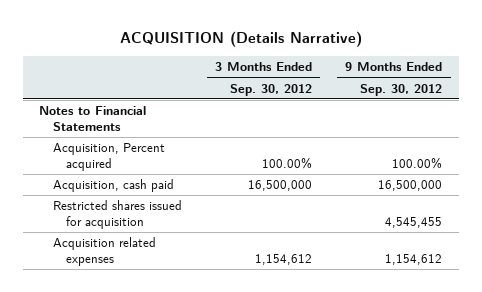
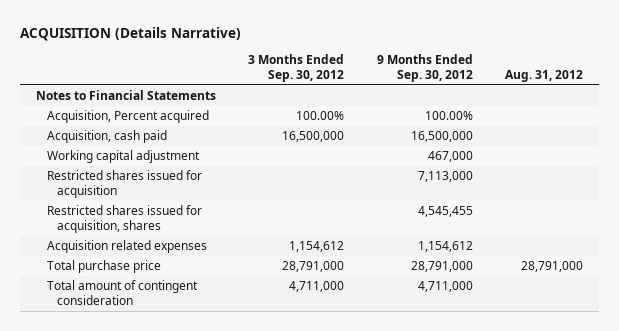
- | 3 Months Ended Sep. 30, 2012 | 9 Months Ended Sep. 30, 2012
+ | 3 Months Ended Sep. 30, 2012 | 9 Months Ended Sep. 30, 2012 | Aug. 31, 2012
- Restricted shares issued for acquisition | | 4,545,455
+ Working capital adjustment | | 467,000 |
+ Restricted shares issued for acquisition | | 7,113,000 |
+ Restricted shares issued for acquisition, shares | | 4,545,455 |
+ Total purchase price | 28,791,000 | 28,791,000 | 28,791,000
+ Total amount of contingent consideration | 4,711,000 | 4,711,000 |

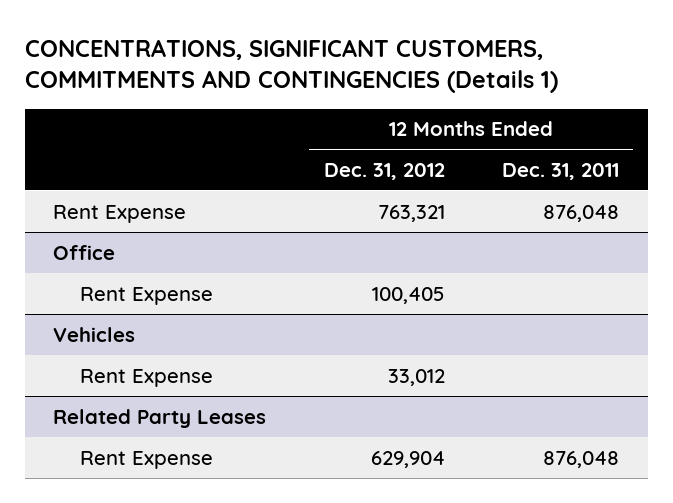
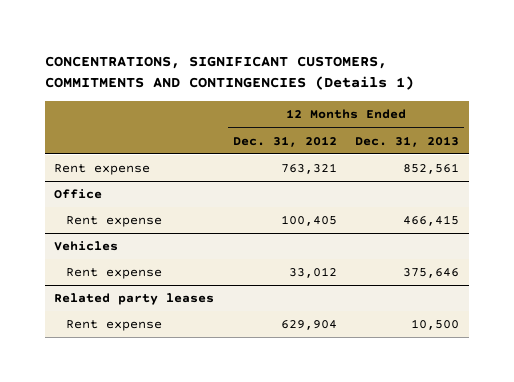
- | 12 Months Ended Dec. 31, 2012 | 12 Months Ended Dec. 31, 2011
+ | 12 Months Ended Dec. 31, 2012 | 12 Months Ended Dec. 31, 2013
- Rent Expense | 763,321 | 876,048
+ Rent expense | 763,321 | 852,561
@ Office
- Rent Expense | 100,405 |
+ Rent expense | 100,405 | 466,415
@ Vehicles
- Rent Expense | 33,012 |
- Related Party Leases
- Rent Expense | 629,904 | 876,048
@ Vehicles
+ Rent expense | 33,012 | 375,646
+ Related party leases
+ Rent expense | 629,904 | 10,500

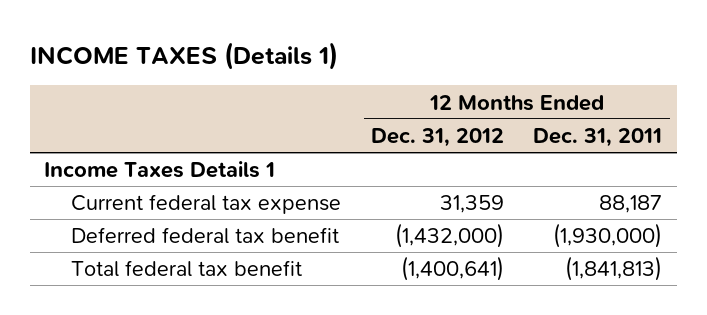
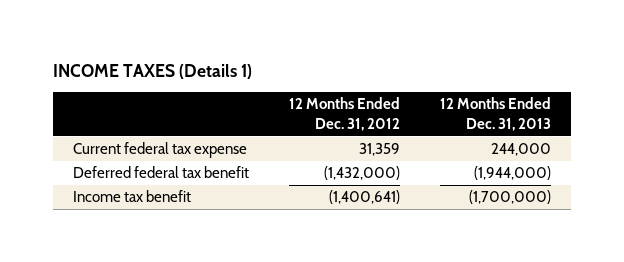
- | 12 Months Ended Dec. 31, 2012 | 12 Months Ended Dec. 31, 2011
+ | 12 Months Ended Dec. 31, 2012 | 12 Months Ended Dec. 31, 2013
- Income Taxes Details 1
- Total federal tax benefit | (1,400,641) | (1,841,813)
+ Income tax benefit | (1,400,641) | (1,700,000)

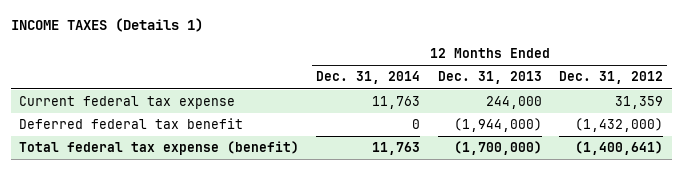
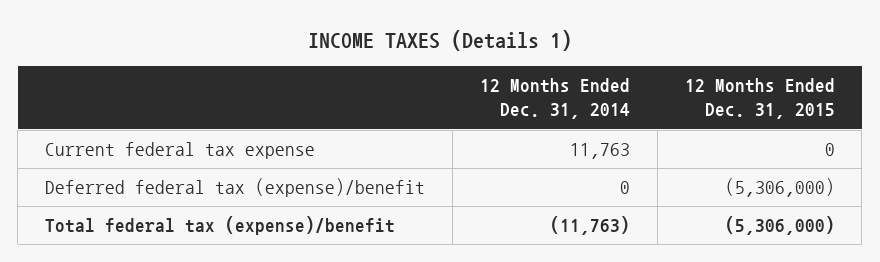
- | 12 Months Ended Dec. 31, 2014 | 12 Months Ended Dec. 31, 2013 | 12 Months Ended Dec. 31, 2012
+ | 12 Months Ended Dec. 31, 2014 | 12 Months Ended Dec. 31, 2015
- Deferred federal tax benefit | 0 | (1,944,000) | (1,432,000)
- Total federal tax expense (benefit) | 11,763 | (1,700,000) | (1,400,641)
+ Deferred federal tax (expense)/benefit | 0 | (5,306,000)
+ Total federal tax (expense)/benefit | (11,763) | (5,306,000)

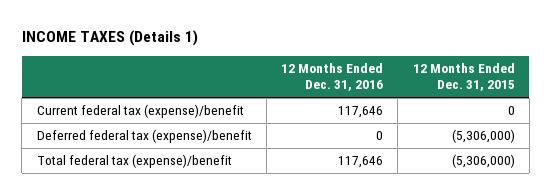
- | 12 Months Ended Dec. 31, 2014 | 12 Months Ended Dec. 31, 2015
+ | 12 Months Ended Dec. 31, 2016 | 12 Months Ended Dec. 31, 2015
- Current federal tax expense | 11,763 | 0
+ Current federal tax (expense)/benefit | 117,646 | 0

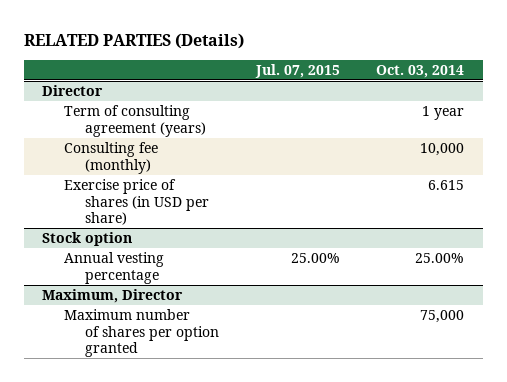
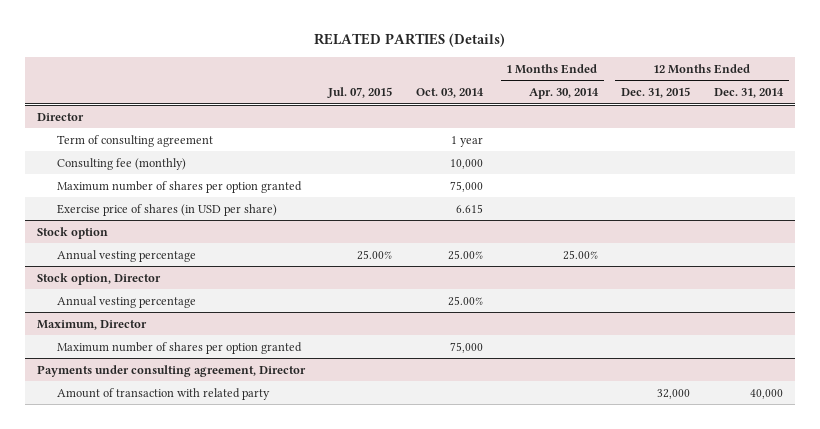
- | Jul. 07, 2015 | Oct. 03, 2014
+ | Jul. 07, 2015 | Oct. 03, 2014 | 1 Months Ended Apr. 30, 2014 | 12 Months Ended Dec. 31, 2015 | 12 Months Ended Dec. 31, 2014
@ Director
- Term of consulting agreement (years) | | 1 year
+ Term of consulting agreement | | 1 year | | |
+ Maximum number of shares per option granted | | 75,000 | | |
+ Stock option, Director
+ Annual vesting percentage | | 25.00% | | |
+ Payments under consulting agreement, Director
+ Amount of transaction with related party | | | | 32,000 | 40,000

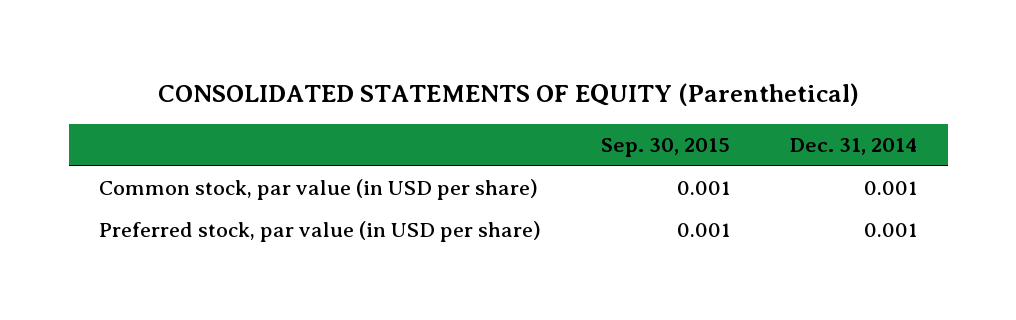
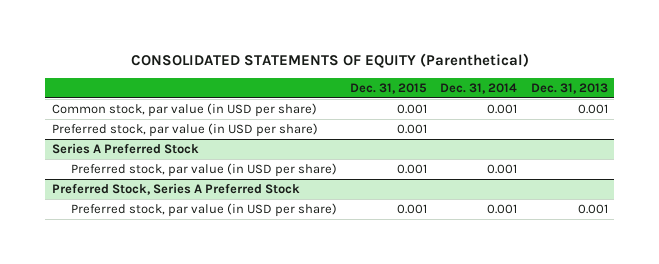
- | Sep. 30, 2015 | Dec. 31, 2014
+ | Dec. 31, 2015 | Dec. 31, 2014 | Dec. 31, 2013
+ Preferred stock, par value (in USD per share) | 0.001 | |
+ Series A Preferred Stock
+ Preferred Stock, Series A Preferred Stock
+ Preferred stock, par value (in USD per share) | 0.001 | 0.001 | 0.001

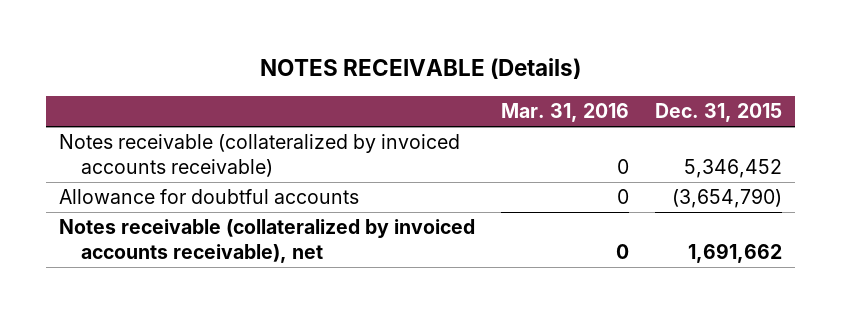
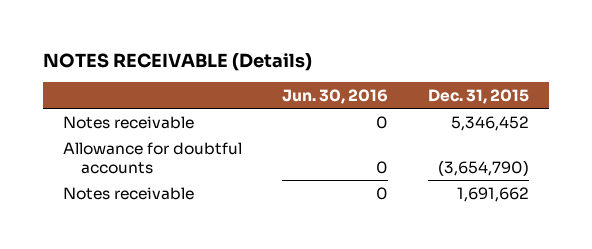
- | Mar. 31, 2016 | Dec. 31, 2015
+ | Jun. 30, 2016 | Dec. 31, 2015
- Notes receivable (collateralized by invoiced accounts receivable) | 0 | 5,346,452
+ Notes receivable | 0 | 5,346,452
- Notes receivable (collateralized by invoiced accounts receivable), net | 0 | 1,691,662
+ Notes receivable | 0 | 1,691,662

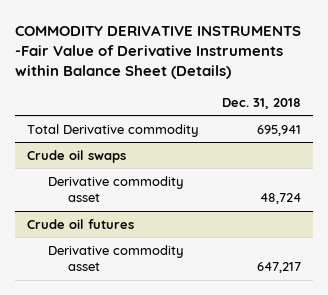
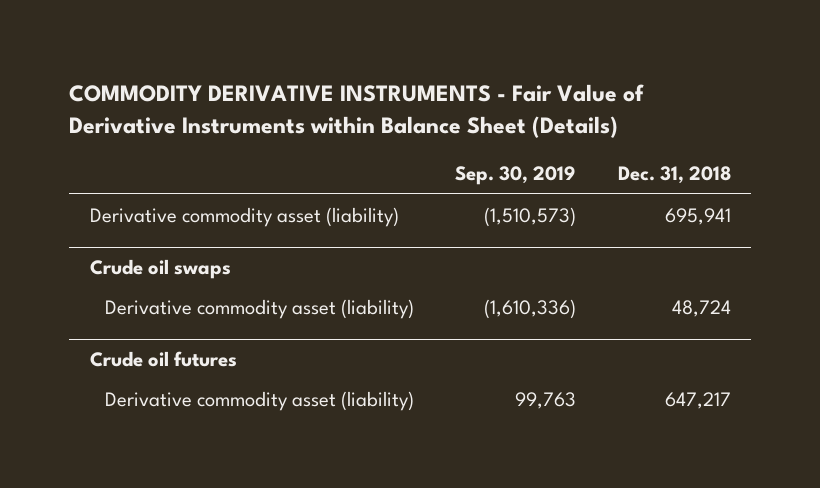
- COMMODITY DERIVATIVE INSTRUMENTS -Fair Value of Derivative Instruments within Balance Sheet (Details)
+ COMMODITY DERIVATIVE INSTRUMENTS - Fair Value of Derivative Instruments within Balance Sheet (Details)
- | Dec. 31, 2018
+ | Sep. 30, 2019 | Dec. 31, 2018
- Total Derivative commodity | 695,941
+ Derivative commodity asset (liability) | (1,510,573) | 695,941
@ Crude oil swaps
- Derivative commodity asset | 48,724
+ Derivative commodity asset (liability) | (1,610,336) | 48,724
@ Crude oil futures
- Derivative commodity asset | 647,217
+ Derivative commodity asset (liability) | 99,763 | 647,217

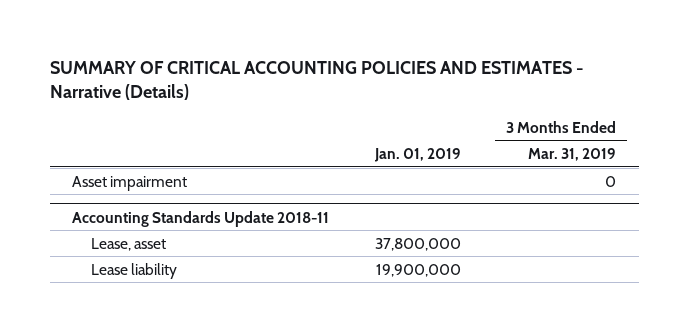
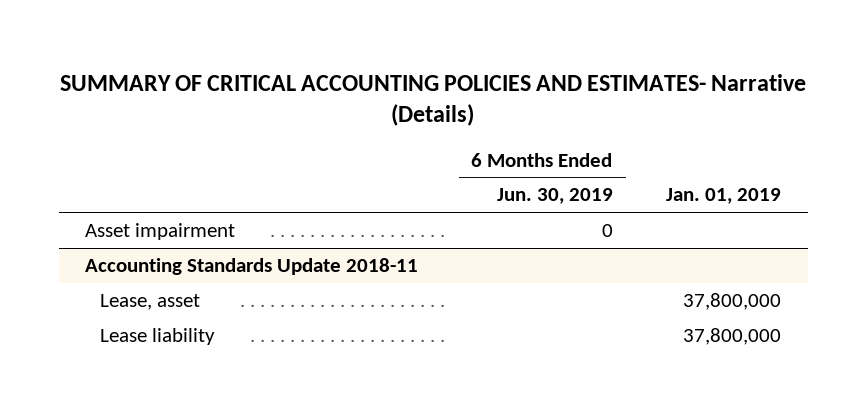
- SUMMARY OF CRITICAL ACCOUNTING POLICIES AND ESTIMATES - Narrative (Details)
+ SUMMARY OF CRITICAL ACCOUNTING POLICIES AND ESTIMATES- Narrative (Details)
- | Jan. 01, 2019 | 3 Months Ended Mar. 31, 2019
+ | 6 Months Ended Jun. 30, 2019 | Jan. 01, 2019
@ Accounting Standards Update 2018-11
- Lease liability | 19,900,000 |
+ Lease liability | | 37,800,000

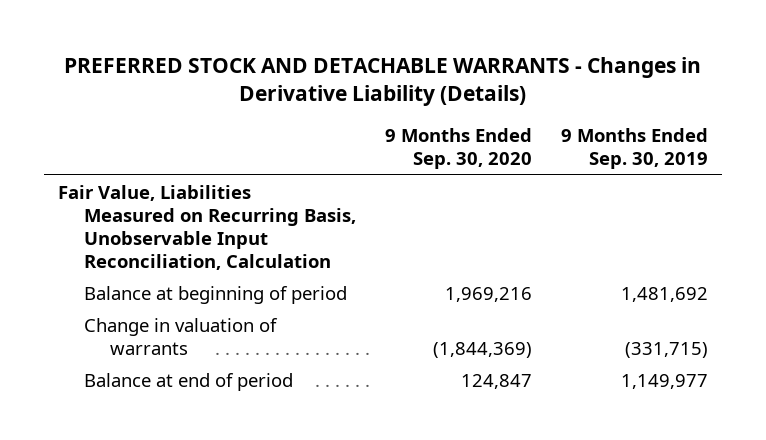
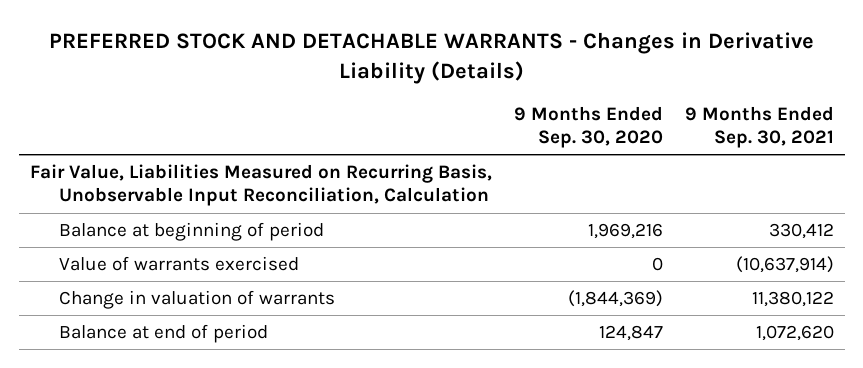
- | 9 Months Ended Sep. 30, 2020 | 9 Months Ended Sep. 30, 2019
+ | 9 Months Ended Sep. 30, 2020 | 9 Months Ended Sep. 30, 2021
+ Value of warrants exercised | 0 | (10,637,914)

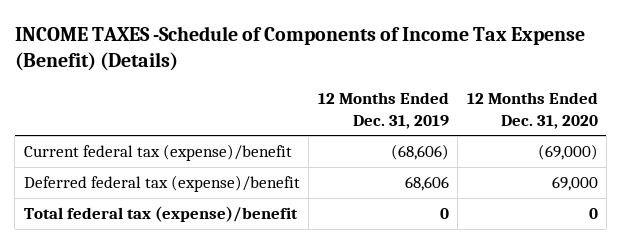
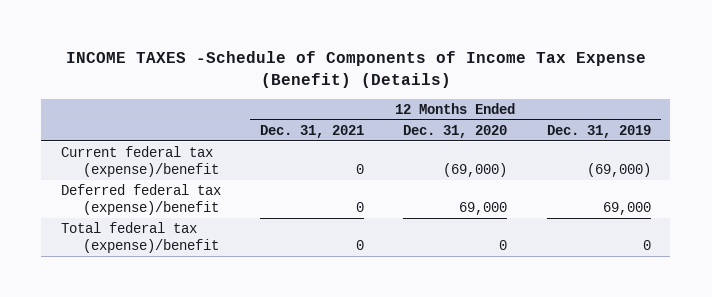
- | 12 Months Ended Dec. 31, 2019 | 12 Months Ended Dec. 31, 2020
+ | 12 Months Ended Dec. 31, 2021 | 12 Months Ended Dec. 31, 2020 | 12 Months Ended Dec. 31, 2019
- Current federal tax (expense)/benefit | (68,606) | (69,000)
- Deferred federal tax (expense)/benefit | 68,606 | 69,000
+ Current federal tax (expense)/benefit | 0 | (69,000) | (69,000)
+ Deferred federal tax (expense)/benefit | 0 | 69,000 | 69,000

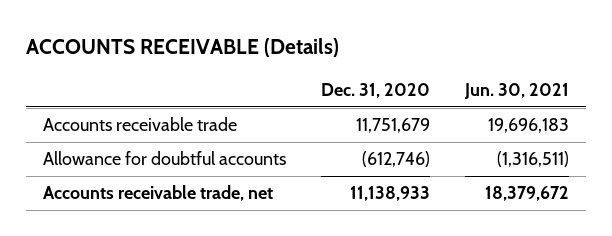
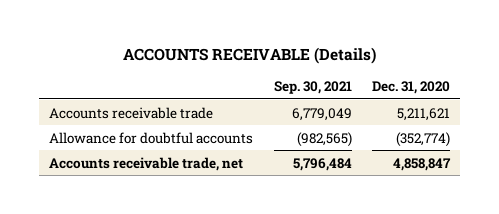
- | Dec. 31, 2020 | Jun. 30, 2021
+ | Sep. 30, 2021 | Dec. 31, 2020
- Accounts receivable trade | 11,751,679 | 19,696,183
- Allowance for doubtful accounts | (612,746) | (1,316,511)
- Accounts receivable trade, net | 11,138,933 | 18,379,672
+ Accounts receivable trade | 6,779,049 | 5,211,621
+ Allowance for doubtful accounts | (982,565) | (352,774)
+ Accounts receivable trade, net | 5,796,484 | 4,858,847

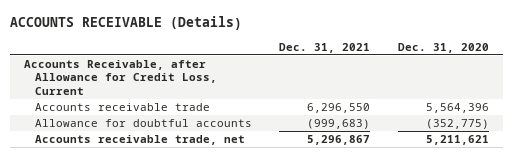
- | Sep. 30, 2021 | Dec. 31, 2020
+ | Dec. 31, 2021 | Dec. 31, 2020
- Accounts receivable trade | 6,779,049 | 5,211,621
- Allowance for doubtful accounts | (982,565) | (352,774)
- Accounts receivable trade, net | 5,796,484 | 4,858,847
+ Accounts Receivable, after Allowance for Credit Loss, Current
+ Accounts receivable trade | 6,296,550 | 5,564,396
+ Allowance for doubtful accounts | (999,683) | (352,775)
+ Accounts receivable trade, net | 5,296,867 | 5,211,621

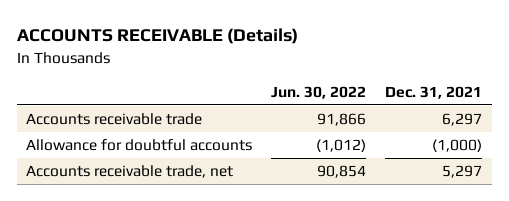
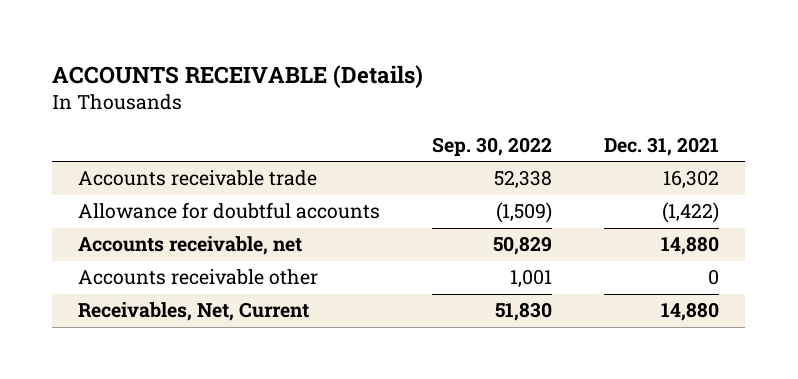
- | Jun. 30, 2022 | Dec. 31, 2021
+ | Sep. 30, 2022 | Dec. 31, 2021
- Accounts receivable trade | 91,866 | 6,297
- Allowance for doubtful accounts | (1,012) | (1,000)
- Accounts receivable trade, net | 90,854 | 5,297
+ Accounts receivable trade | 52,338 | 16,302
+ Allowance for doubtful accounts | (1,509) | (1,422)
+ Accounts receivable, net | 50,829 | 14,880
+ Accounts receivable other | 1,001 | 0
+ Receivables, Net, Current | 51,830 | 14,880

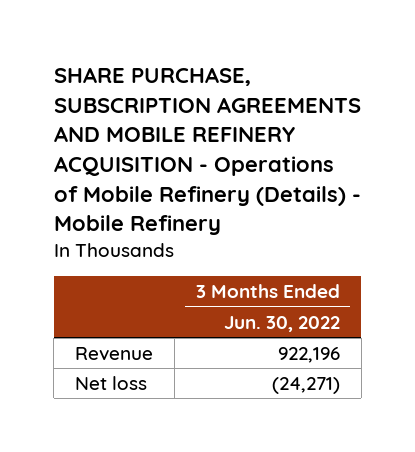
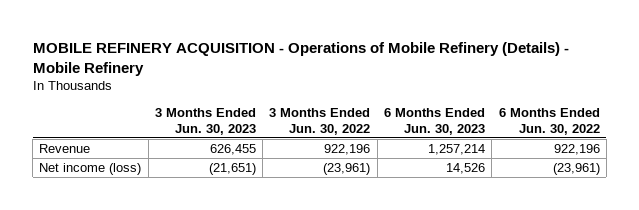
- SHARE PURCHASE, SUBSCRIPTION AGREEMENTS AND MOBILE REFINERY ACQUISITION - Operations of Mobile Refinery (Details) - Mobile Refinery
+ MOBILE REFINERY ACQUISITION - Operations of Mobile Refinery (Details) - Mobile Refinery
- | 3 Months Ended Jun. 30, 2022
+ | 3 Months Ended Jun. 30, 2023 | 3 Months Ended Jun. 30, 2022 | 6 Months Ended Jun. 30, 2023 | 6 Months Ended Jun. 30, 2022
- Net loss | (24,271)
+ Net income (loss) | (21,651) | (23,961) | 14,526 | (23,961)

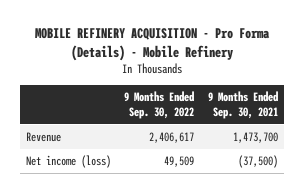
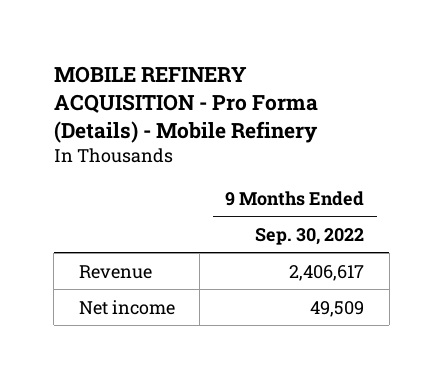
- | 9 Months Ended Sep. 30, 2022 | 9 Months Ended Sep. 30, 2021
+ | 9 Months Ended Sep. 30, 2022
- Net income (loss) | 49,509 | (37,500)
+ Net income | 49,509

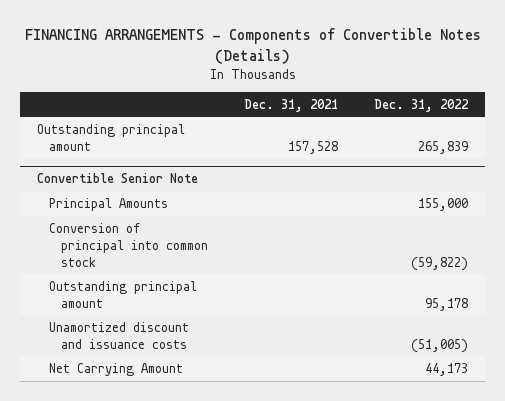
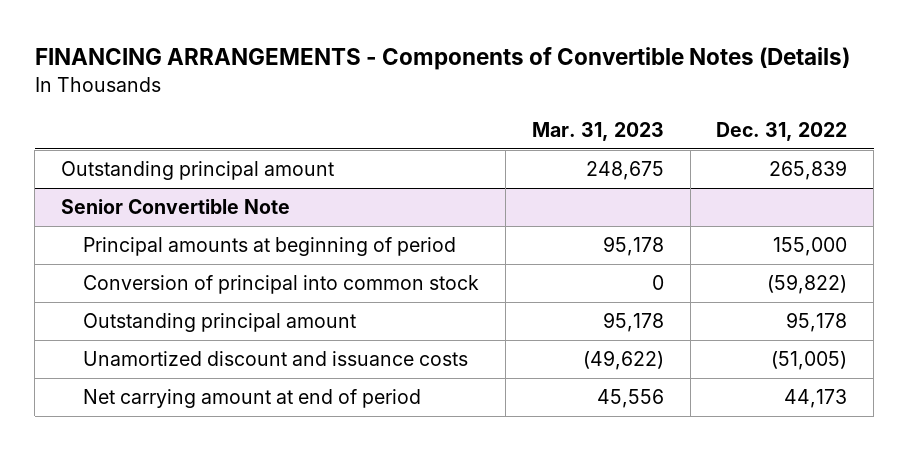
- | Dec. 31, 2021 | Dec. 31, 2022
+ | Mar. 31, 2023 | Dec. 31, 2022
- Convertible Senior Note
- Principal Amounts | | 155,000
+ Senior Convertible Note
+ Principal amounts at beginning of period | 95,178 | 155,000
- Net Carrying Amount | | 44,173
+ Net carrying amount at end of period | 45,556 | 44,173

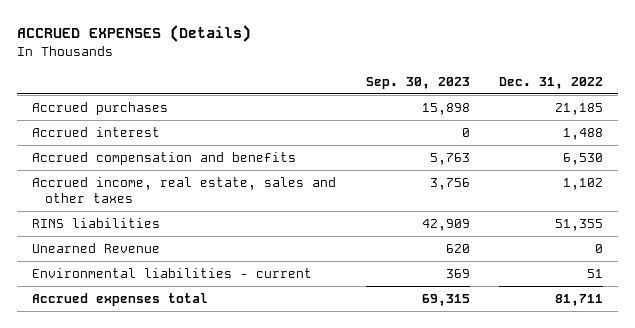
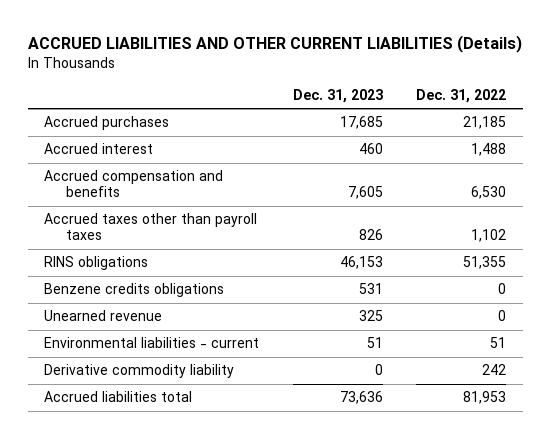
- ACCRUED EXPENSES (Details)
+ ACCRUED LIABILITIES AND OTHER CURRENT LIABILITIES (Details)
- | Sep. 30, 2023 | Dec. 31, 2022
+ | Dec. 31, 2023 | Dec. 31, 2022
- Accrued income, real estate, sales and other taxes | 3,756 | 1,102
- RINS liabilities | 42,909 | 51,355
- Unearned Revenue | 620 | 0
+ Accrued taxes other than payroll taxes | 826 | 1,102
+ RINS obligations | 46,153 | 51,355
+ Benzene credits obligations | 531 | 0
+ Unearned revenue | 325 | 0
- Accrued expenses total | 69,315 | 81,711
+ Derivative commodity liability | 0 | 242
+ Accrued liabilities total | 73,636 | 81,953

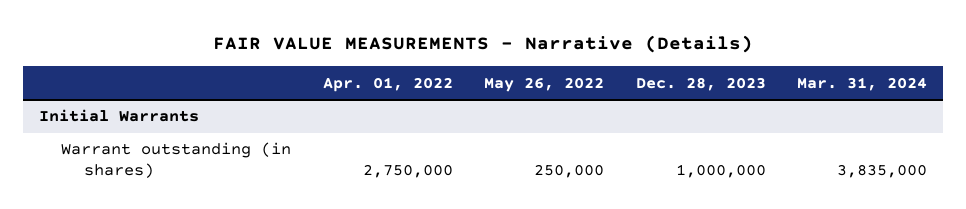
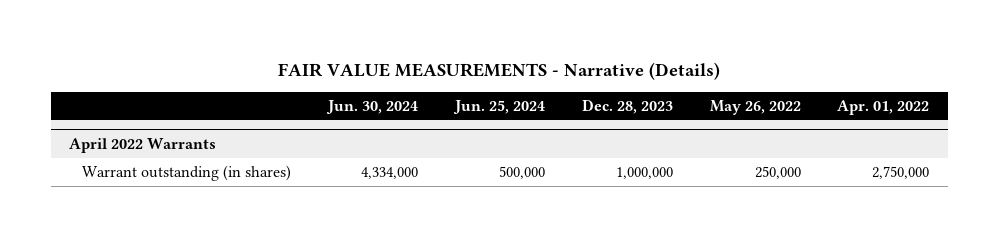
- | Apr. 01, 2022 | May 26, 2022 | Dec. 28, 2023 | Mar. 31, 2024
+ | Jun. 30, 2024 | Jun. 25, 2024 | Dec. 28, 2023 | May 26, 2022 | Apr. 01, 2022
- Initial Warrants
+ April 2022 Warrants

